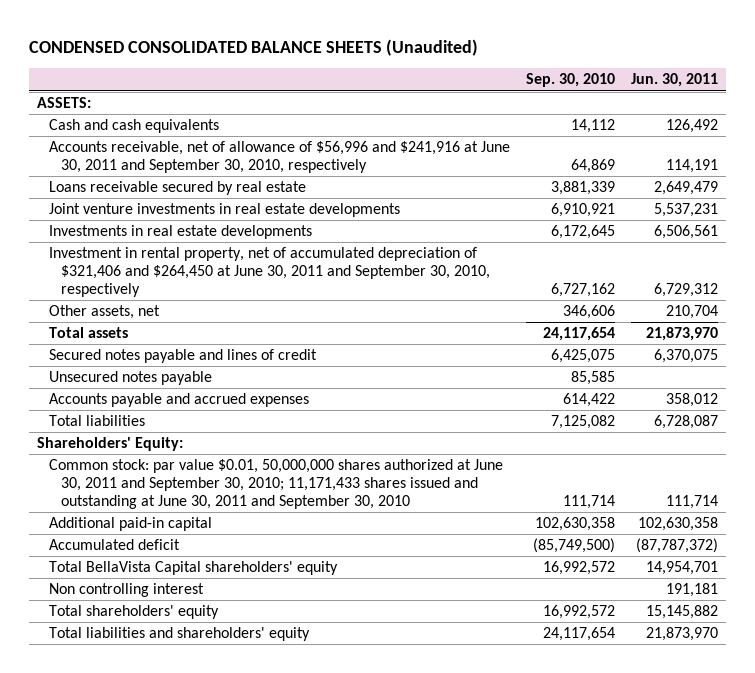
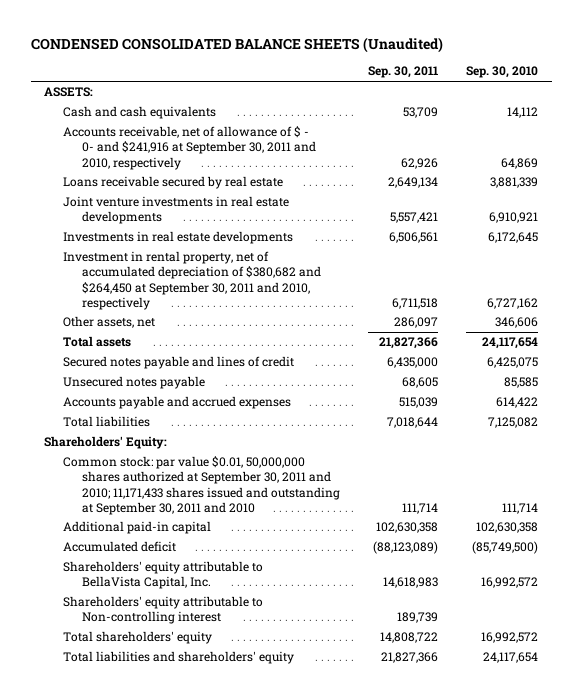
- | Sep. 30, 2010 | Jun. 30, 2011
+ | Sep. 30, 2011 | Sep. 30, 2010
- Accounts receivable, net of allowance of $56,996 and $241,916 at June 30, 2011 and September 30, 2010, respectively | 64,869 | 114,191
+ Accounts receivable, net of allowance of $ - 0- and $241,916 at September 30, 2011 and 2010, respectively | 62,926 | 64,869
- Investment in rental property, net of accumulated depreciation of $321,406 and $264,450 at June 30, 2011 and September 30, 2010, respectively | 6,727,162 | 6,729,312
+ Investment in rental property, net of accumulated depreciation of $380,682 and $264,450 at September 30, 2011 and 2010, respectively | 6,711,518 | 6,727,162
- Common stock: par value $0.01, 50,000,000 shares authorized at June 30, 2011 and September 30, 2010; 11,171,433 shares issued and outstanding at June 30, 2011 and September 30, 2010 | 111,714 | 111,714
+ Common stock: par value $0.01, 50,000,000 shares authorized at September 30, 2011 and 2010; 11,171,433 shares issued and outstanding at September 30, 2011 and 2010 | 111,714 | 111,714
- Total BellaVista Capital shareholders' equity | 16,992,572 | 14,954,701
- Non controlling interest | | 191,181
+ Shareholders' equity attributable to BellaVista Capital, Inc. | 14,618,983 | 16,992,572
+ Shareholders' equity attributable to Non-controlling interest | 189,739 |

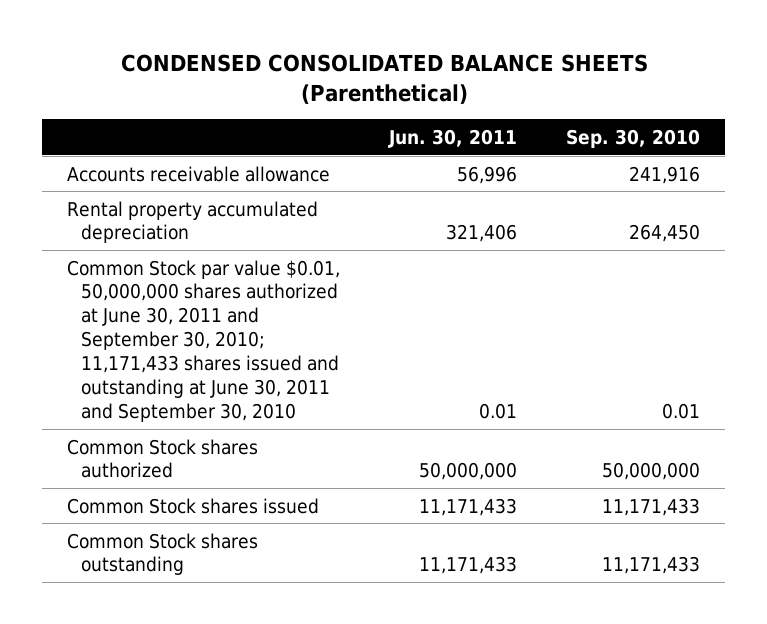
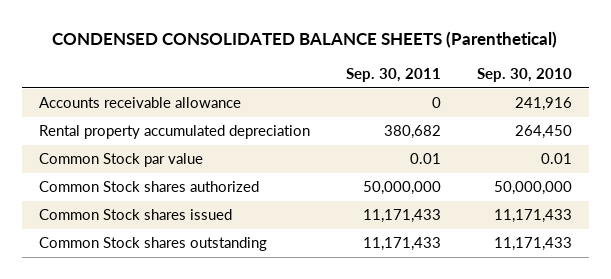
- | Jun. 30, 2011 | Sep. 30, 2010
+ | Sep. 30, 2011 | Sep. 30, 2010
- Common Stock par value $0.01, 50,000,000 shares authorized at June 30, 2011 and September 30, 2010; 11,171,433 shares issued and outstanding at June 30, 2011 and September 30, 2010 | 0.01 | 0.01
+ Common Stock par value | 0.01 | 0.01

